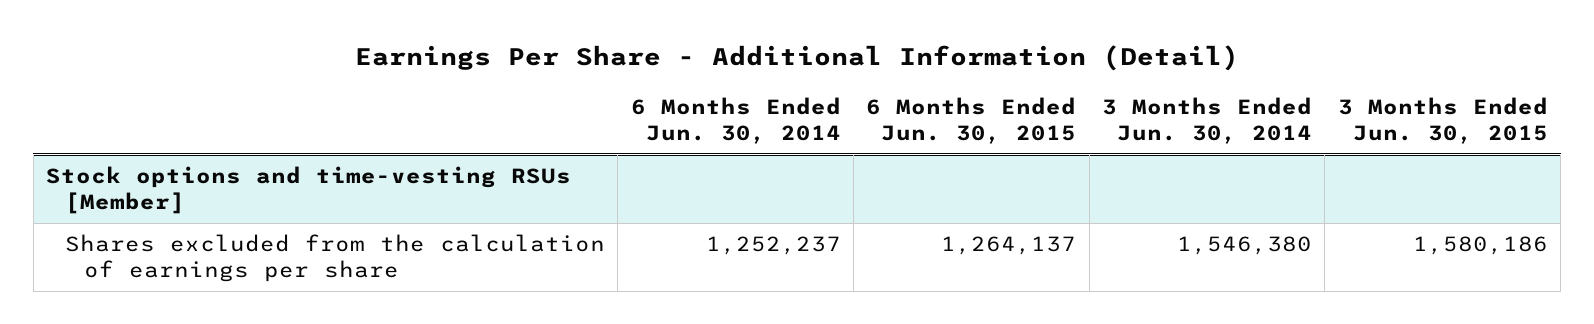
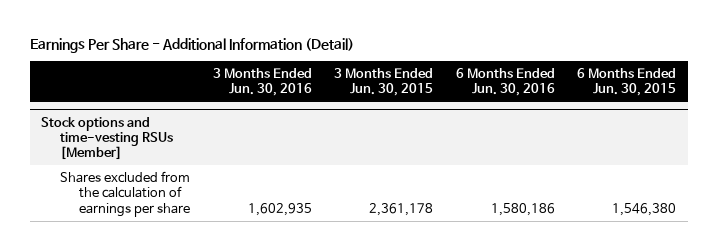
- | 6 Months Ended Jun. 30, 2014 | 6 Months Ended Jun. 30, 2015 | 3 Months Ended Jun. 30, 2014 | 3 Months Ended Jun. 30, 2015
+ | 3 Months Ended Jun. 30, 2016 | 3 Months Ended Jun. 30, 2015 | 6 Months Ended Jun. 30, 2016 | 6 Months Ended Jun. 30, 2015
@ Stock options and time-vesting RSUs [Member]
- Shares excluded from the calculation of earnings per share | 1,252,237 | 1,264,137 | 1,546,380 | 1,580,186
+ Shares excluded from the calculation of earnings per share | 1,602,935 | 2,361,178 | 1,580,186 | 1,546,380

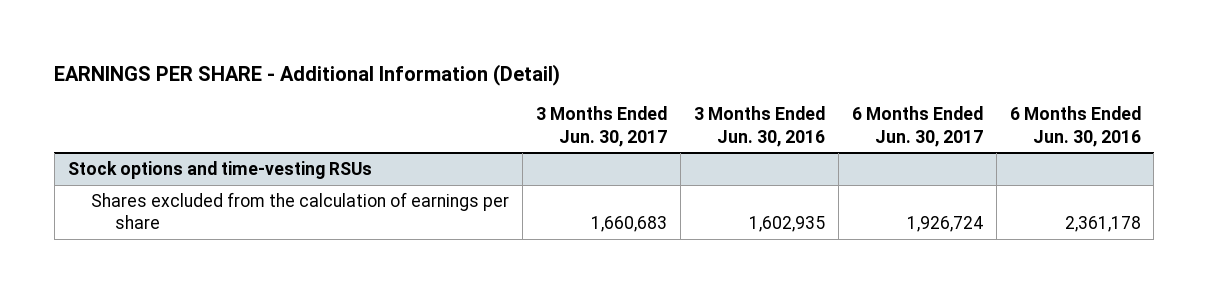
- Earnings Per Share - Additional Information (Detail)
+ EARNINGS PER SHARE - Additional Information (Detail)
- | 3 Months Ended Jun. 30, 2016 | 3 Months Ended Jun. 30, 2015 | 6 Months Ended Jun. 30, 2016 | 6 Months Ended Jun. 30, 2015
+ | 3 Months Ended Jun. 30, 2017 | 3 Months Ended Jun. 30, 2016 | 6 Months Ended Jun. 30, 2017 | 6 Months Ended Jun. 30, 2016
- Stock options and time-vesting RSUs [Member]
- Shares excluded from the calculation of earnings per share | 1,602,935 | 2,361,178 | 1,580,186 | 1,546,380
+ Stock options and time-vesting RSUs
+ Shares excluded from the calculation of earnings per share | 1,660,683 | 1,602,935 | 1,926,724 | 2,361,178

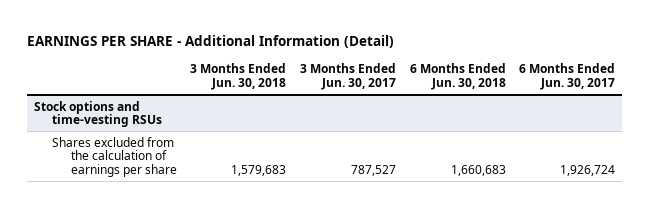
- | 3 Months Ended Jun. 30, 2017 | 3 Months Ended Jun. 30, 2016 | 6 Months Ended Jun. 30, 2017 | 6 Months Ended Jun. 30, 2016
+ | 3 Months Ended Jun. 30, 2018 | 3 Months Ended Jun. 30, 2017 | 6 Months Ended Jun. 30, 2018 | 6 Months Ended Jun. 30, 2017
@ Stock options and time-vesting RSUs
- Shares excluded from the calculation of earnings per share | 1,660,683 | 1,602,935 | 1,926,724 | 2,361,178
+ Shares excluded from the calculation of earnings per share | 1,579,683 | 787,527 | 1,660,683 | 1,926,724

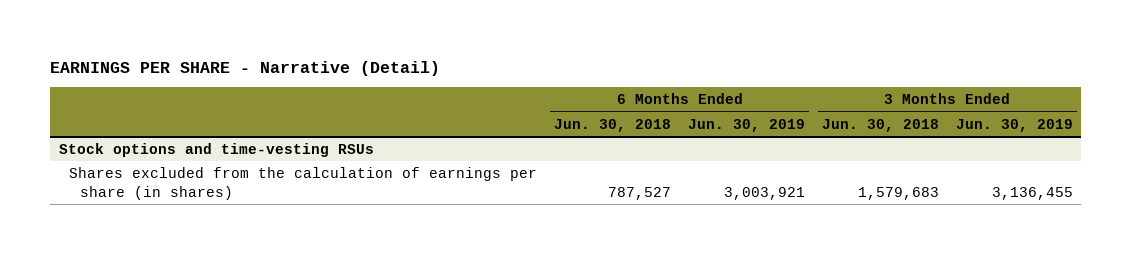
- EARNINGS PER SHARE - Additional Information (Detail)
+ EARNINGS PER SHARE - Narrative (Detail)
- | 3 Months Ended Jun. 30, 2018 | 3 Months Ended Jun. 30, 2017 | 6 Months Ended Jun. 30, 2018 | 6 Months Ended Jun. 30, 2017
+ | 6 Months Ended Jun. 30, 2018 | 6 Months Ended Jun. 30, 2019 | 3 Months Ended Jun. 30, 2018 | 3 Months Ended Jun. 30, 2019
@ Stock options and time-vesting RSUs
- Shares excluded from the calculation of earnings per share | 1,579,683 | 787,527 | 1,660,683 | 1,926,724
+ Shares excluded from the calculation of earnings per share (in shares) | 787,527 | 3,003,921 | 1,579,683 | 3,136,455

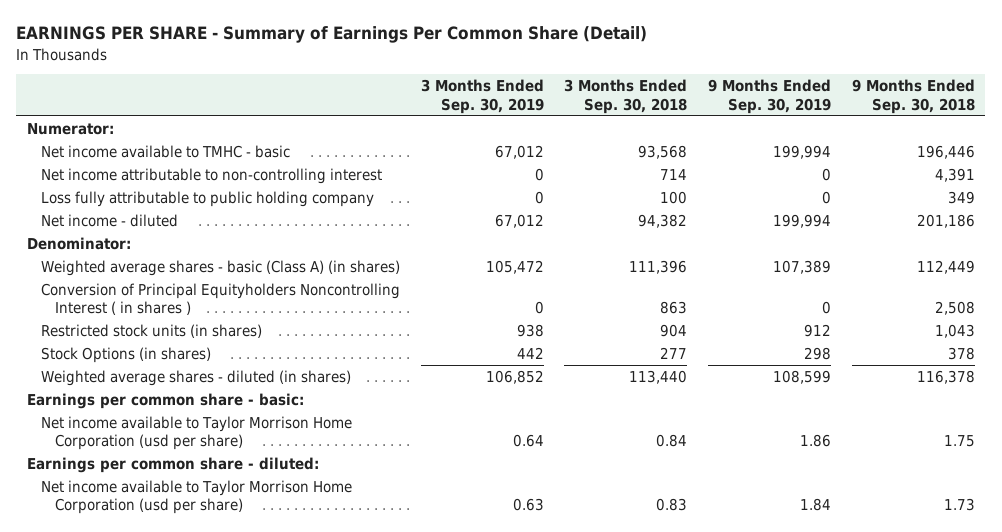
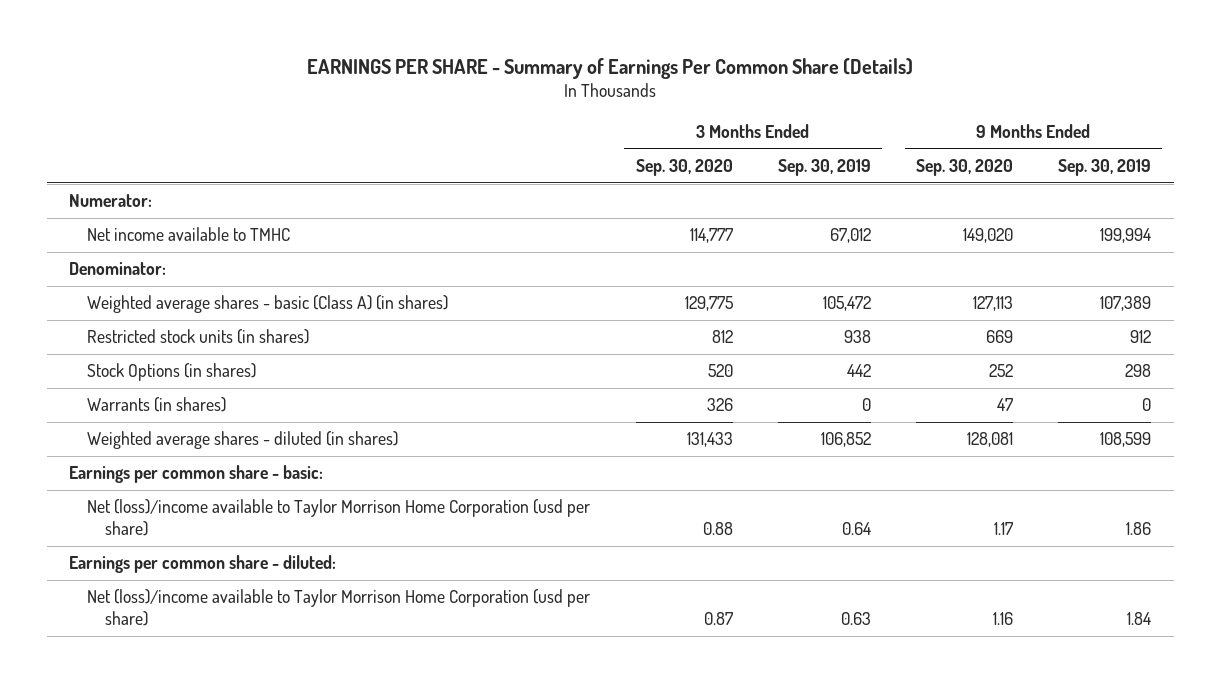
- EARNINGS PER SHARE - Summary of Earnings Per Common Share (Detail)
+ EARNINGS PER SHARE - Summary of Earnings Per Common Share (Details)
- | 3 Months Ended Sep. 30, 2019 | 3 Months Ended Sep. 30, 2018 | 9 Months Ended Sep. 30, 2019 | 9 Months Ended Sep. 30, 2018
+ | 3 Months Ended Sep. 30, 2020 | 3 Months Ended Sep. 30, 2019 | 9 Months Ended Sep. 30, 2020 | 9 Months Ended Sep. 30, 2019
- Net income available to TMHC - basic | 67,012 | 93,568 | 199,994 | 196,446
- Net income attributable to non-controlling interest | 0 | 714 | 0 | 4,391
- Loss fully attributable to public holding company | 0 | 100 | 0 | 349
- Net income - diluted | 67,012 | 94,382 | 199,994 | 201,186
+ Net income available to TMHC | 114,777 | 67,012 | 149,020 | 199,994
- Conversion of Principal Equityholders Noncontrolling Interest ( in shares ) | 0 | 863 | 0 | 2,508
+ Warrants (in shares) | 326 | 0 | 47 | 0
- Net income available to Taylor Morrison Home Corporation (usd per share) | 0.64 | 0.84 | 1.86 | 1.75
+ Net (loss)/income available to Taylor Morrison Home Corporation (usd per share) | 0.88 | 0.64 | 1.17 | 1.86
- Net income available to Taylor Morrison Home Corporation (usd per share) | 0.63 | 0.83 | 1.84 | 1.73
+ Net (loss)/income available to Taylor Morrison Home Corporation (usd per share) | 0.87 | 0.63 | 1.16 | 1.84

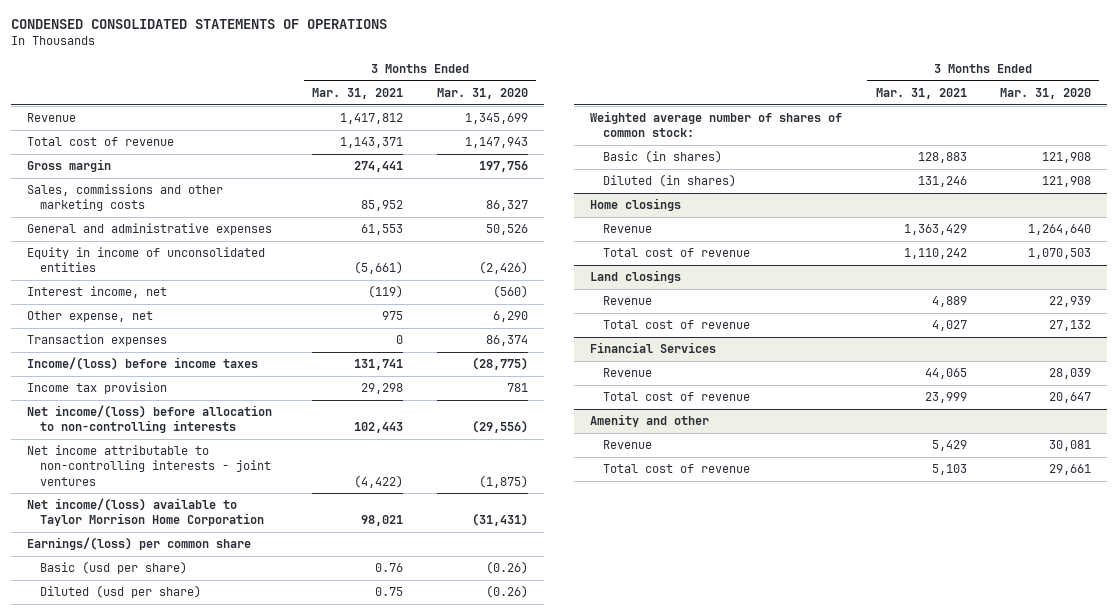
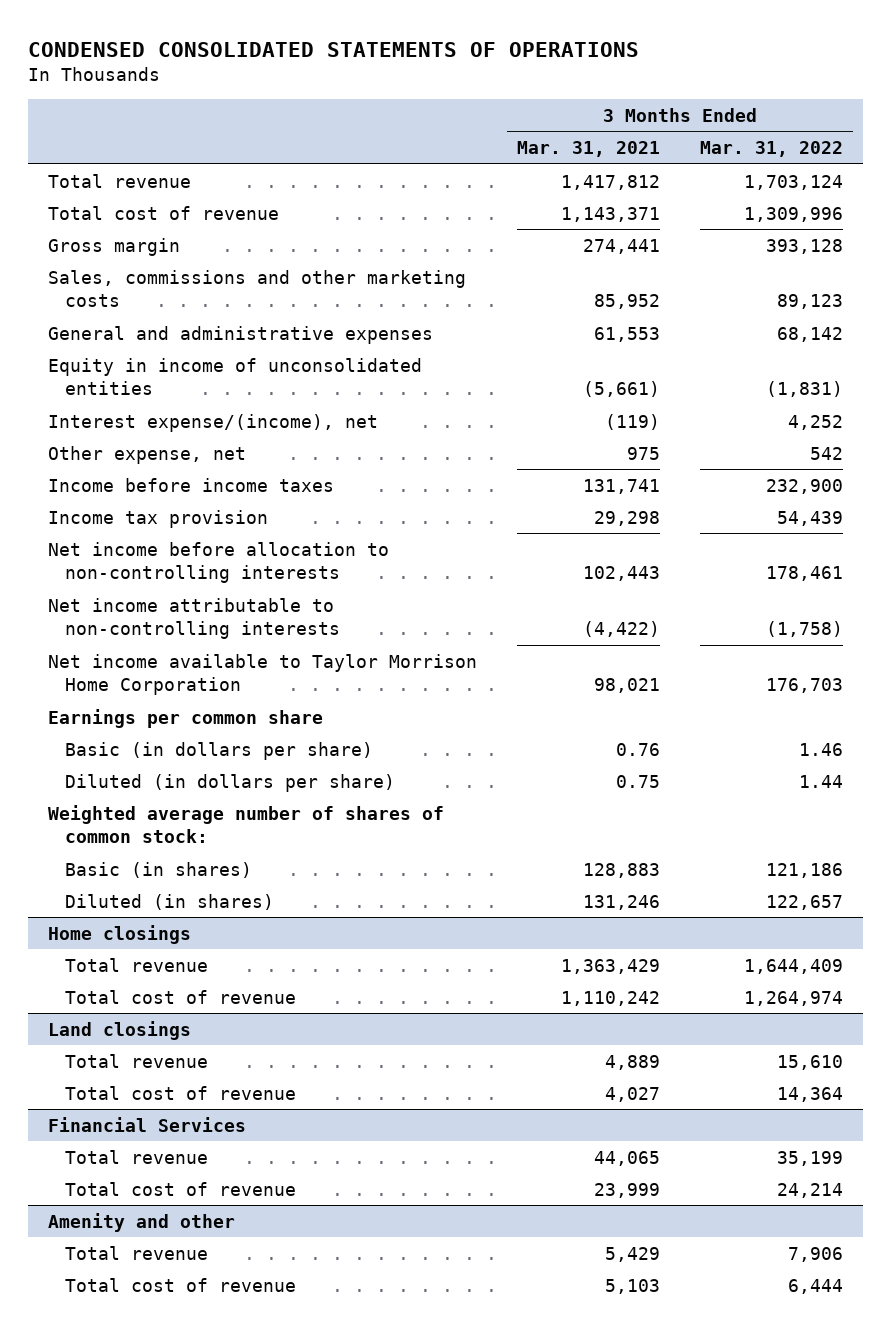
- | 3 Months Ended Mar. 31, 2021 | 3 Months Ended Mar. 31, 2020
+ | 3 Months Ended Mar. 31, 2021 | 3 Months Ended Mar. 31, 2022
- Revenue | 1,417,812 | 1,345,699
+ Total revenue | 1,417,812 | 1,703,124
- Interest income, net | (119) | (560)
+ Interest expense/(income), net | (119) | 4,252
- Transaction expenses | 0 | 86,374
- Income/(loss) before income taxes | 131,741 | (28,775)
+ Income before income taxes | 131,741 | 232,900
- Net income/(loss) before allocation to non-controlling interests | 102,443 | (29,556)
- Net income attributable to non-controlling interests - joint ventures | (4,422) | (1,875)
- Net income/(loss) available to Taylor Morrison Home Corporation | 98,021 | (31,431)
- Earnings/(loss) per common share
- Basic (usd per share) | 0.76 | (0.26)
- Diluted (usd per share) | 0.75 | (0.26)
+ Net income before allocation to non-controlling interests | 102,443 | 178,461
+ Net income attributable to non-controlling interests | (4,422) | (1,758)
+ Net income available to Taylor Morrison Home Corporation | 98,021 | 176,703
+ Earnings per common share
+ Basic (in dollars per share) | 0.76 | 1.46
+ Diluted (in dollars per share) | 0.75 | 1.44
@ Home closings
- Revenue | 1,363,429 | 1,264,640
+ Total revenue | 1,363,429 | 1,644,409
@ Land closings
- Revenue | 4,889 | 22,939
+ Total revenue | 4,889 | 15,610
@ Financial Services
- Revenue | 44,065 | 28,039
+ Total revenue | 44,065 | 35,199
@ Amenity and other
- Revenue | 5,429 | 30,081
+ Total revenue | 5,429 | 7,906

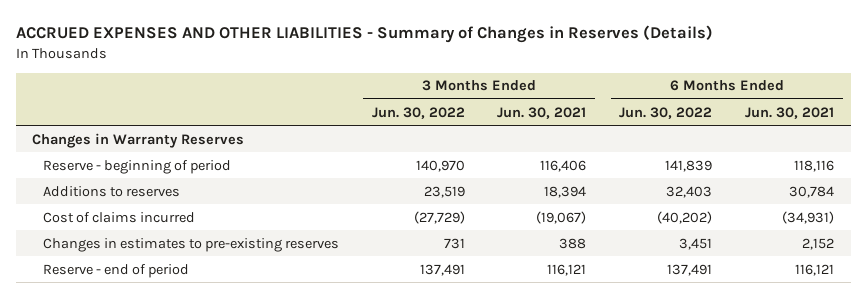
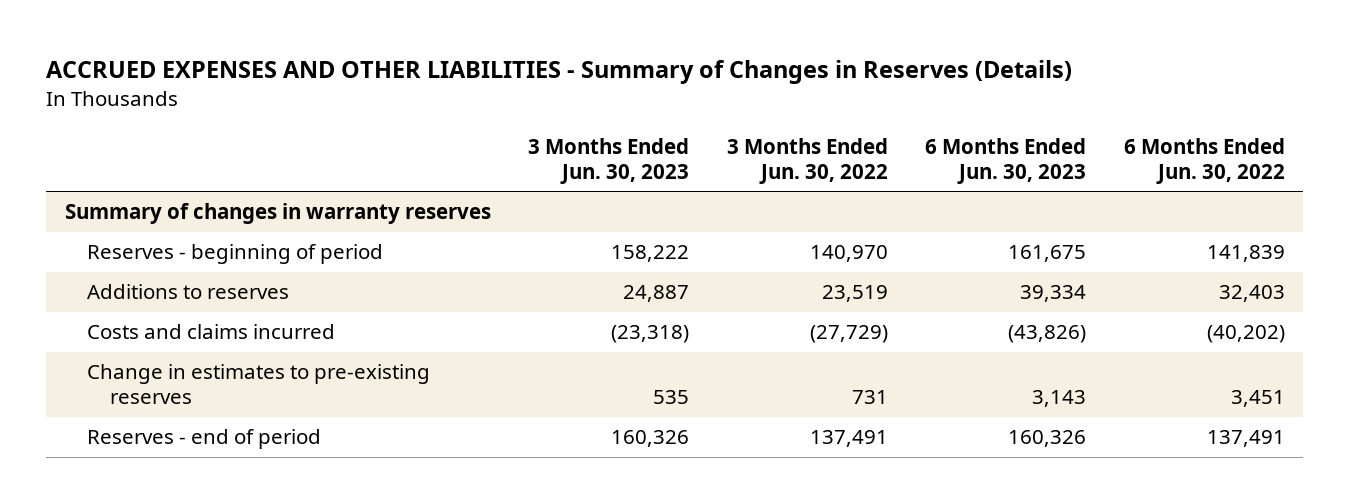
- | 3 Months Ended Jun. 30, 2022 | 3 Months Ended Jun. 30, 2021 | 6 Months Ended Jun. 30, 2022 | 6 Months Ended Jun. 30, 2021
+ | 3 Months Ended Jun. 30, 2023 | 3 Months Ended Jun. 30, 2022 | 6 Months Ended Jun. 30, 2023 | 6 Months Ended Jun. 30, 2022
- Changes in Warranty Reserves
- Reserve - beginning of period | 140,970 | 116,406 | 141,839 | 118,116
+ Summary of changes in warranty reserves
+ Reserves - beginning of period | 158,222 | 140,970 | 161,675 | 141,839
- Cost of claims incurred | (27,729) | (19,067) | (40,202) | (34,931)
- Changes in estimates to pre-existing reserves | 731 | 388 | 3,451 | 2,152
- Reserve - end of period | 137,491 | 116,121 | 137,491 | 116,121
+ Costs and claims incurred | (23,318) | (27,729) | (43,826) | (40,202)
+ Change in estimates to pre-existing reserves | 535 | 731 | 3,143 | 3,451
+ Reserves - end of period | 160,326 | 137,491 | 160,326 | 137,491

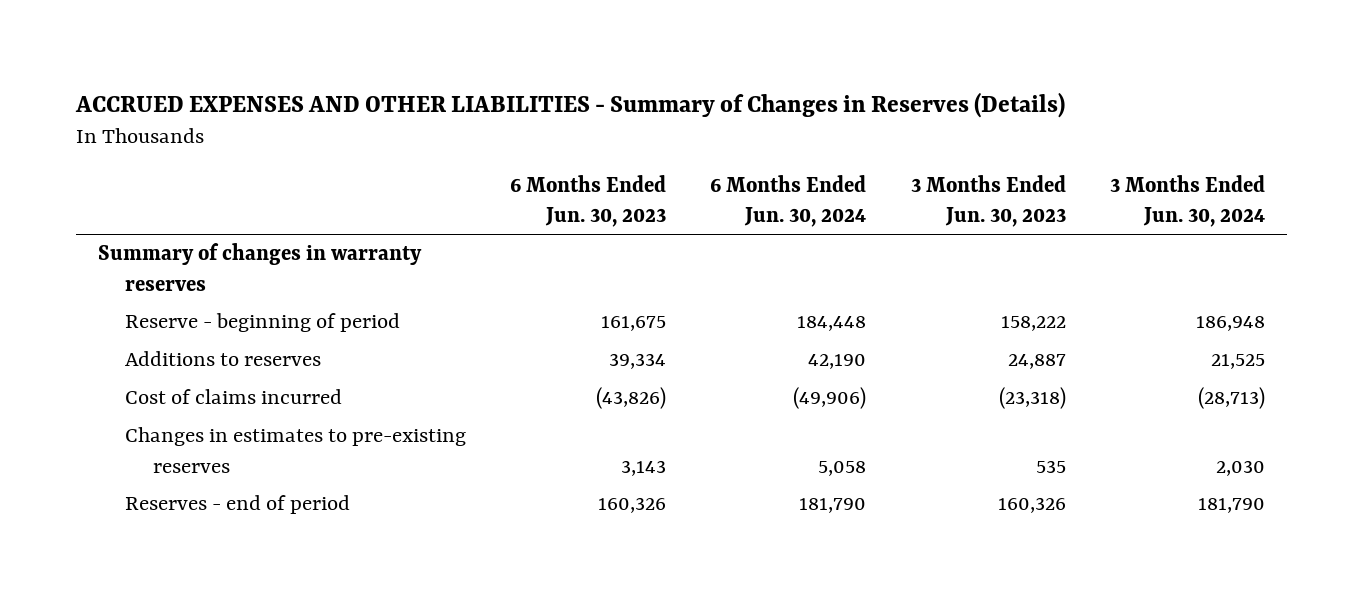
- | 3 Months Ended Jun. 30, 2023 | 3 Months Ended Jun. 30, 2022 | 6 Months Ended Jun. 30, 2023 | 6 Months Ended Jun. 30, 2022
+ | 6 Months Ended Jun. 30, 2023 | 6 Months Ended Jun. 30, 2024 | 3 Months Ended Jun. 30, 2023 | 3 Months Ended Jun. 30, 2024
- Reserves - beginning of period | 158,222 | 140,970 | 161,675 | 141,839
+ Reserve - beginning of period | 161,675 | 184,448 | 158,222 | 186,948
- Costs and claims incurred | (23,318) | (27,729) | (43,826) | (40,202)
- Change in estimates to pre-existing reserves | 535 | 731 | 3,143 | 3,451
+ Cost of claims incurred | (43,826) | (49,906) | (23,318) | (28,713)
+ Changes in estimates to pre-existing reserves | 3,143 | 5,058 | 535 | 2,030

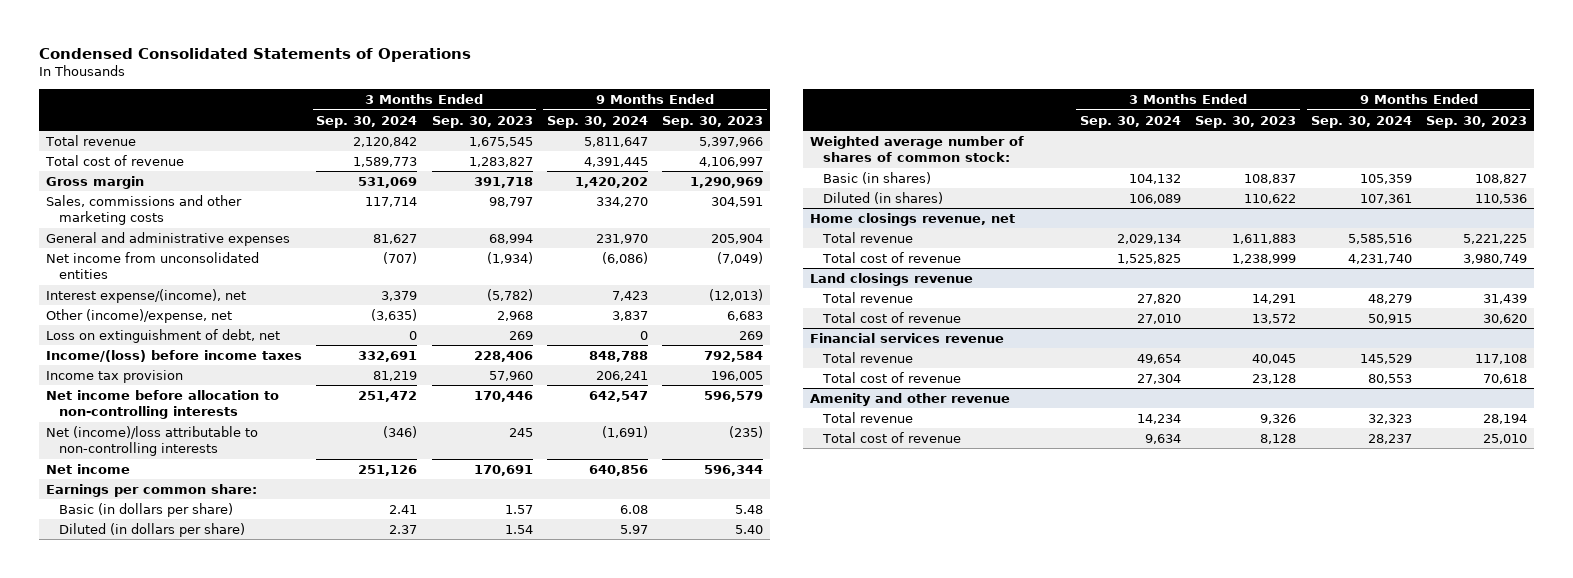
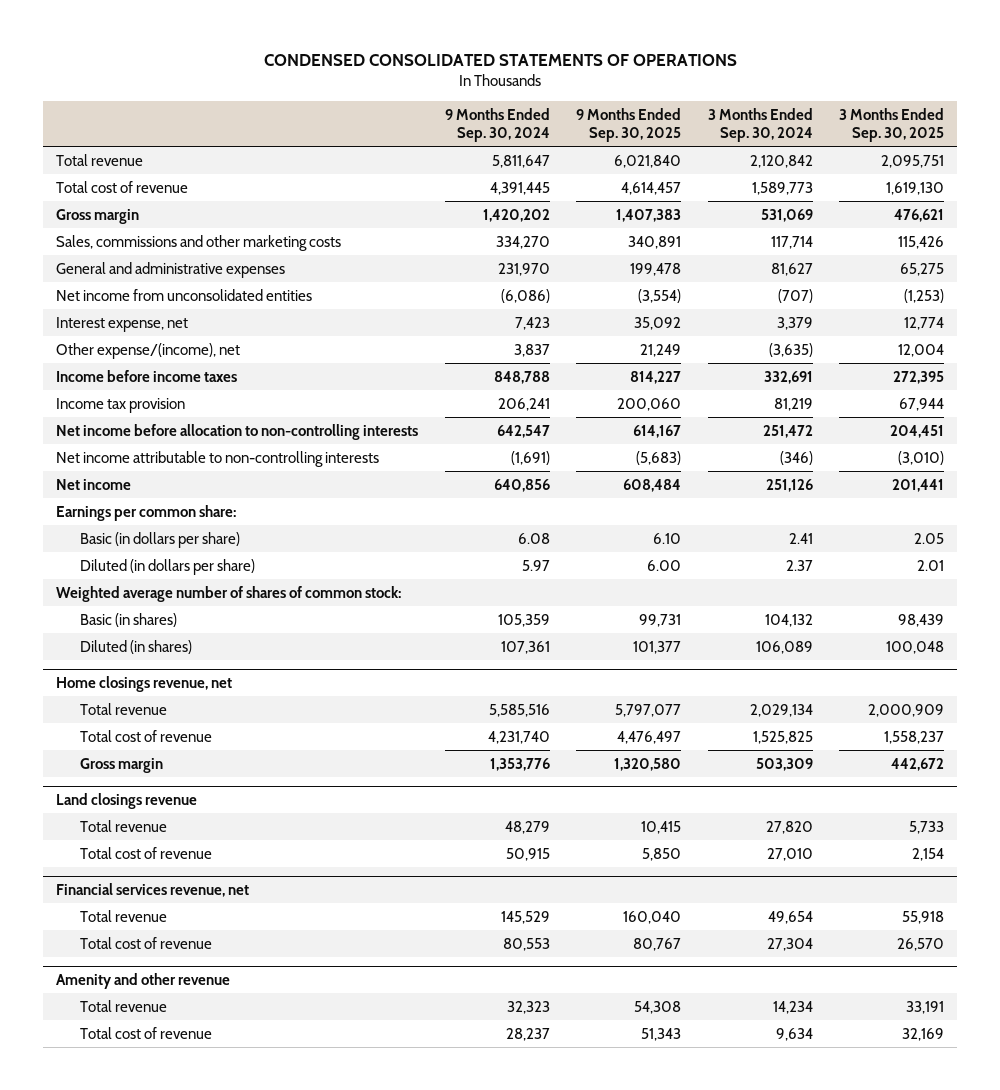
- Condensed Consolidated Statements of Operations
+ CONDENSED CONSOLIDATED STATEMENTS OF OPERATIONS
- | 3 Months Ended Sep. 30, 2024 | 3 Months Ended Sep. 30, 2023 | 9 Months Ended Sep. 30, 2024 | 9 Months Ended Sep. 30, 2023
+ | 9 Months Ended Sep. 30, 2024 | 9 Months Ended Sep. 30, 2025 | 3 Months Ended Sep. 30, 2024 | 3 Months Ended Sep. 30, 2025
- Interest expense/(income), net | 3,379 | (5,782) | 7,423 | (12,013)
- Other (income)/expense, net | (3,635) | 2,968 | 3,837 | 6,683
- Loss on extinguishment of debt, net | 0 | 269 | 0 | 269
- Income/(loss) before income taxes | 332,691 | 228,406 | 848,788 | 792,584
+ Interest expense, net | 7,423 | 35,092 | 3,379 | 12,774
+ Other expense/(income), net | 3,837 | 21,249 | (3,635) | 12,004
+ Income before income taxes | 848,788 | 814,227 | 332,691 | 272,395
- Net (income)/loss attributable to non-controlling interests | (346) | 245 | (1,691) | (235)
+ Net income attributable to non-controlling interests | (1,691) | (5,683) | (346) | (3,010)
@ Home closings revenue, net
+ Gross margin | 1,353,776 | 1,320,580 | 503,309 | 442,672
- Financial services revenue
+ Financial services revenue, net

